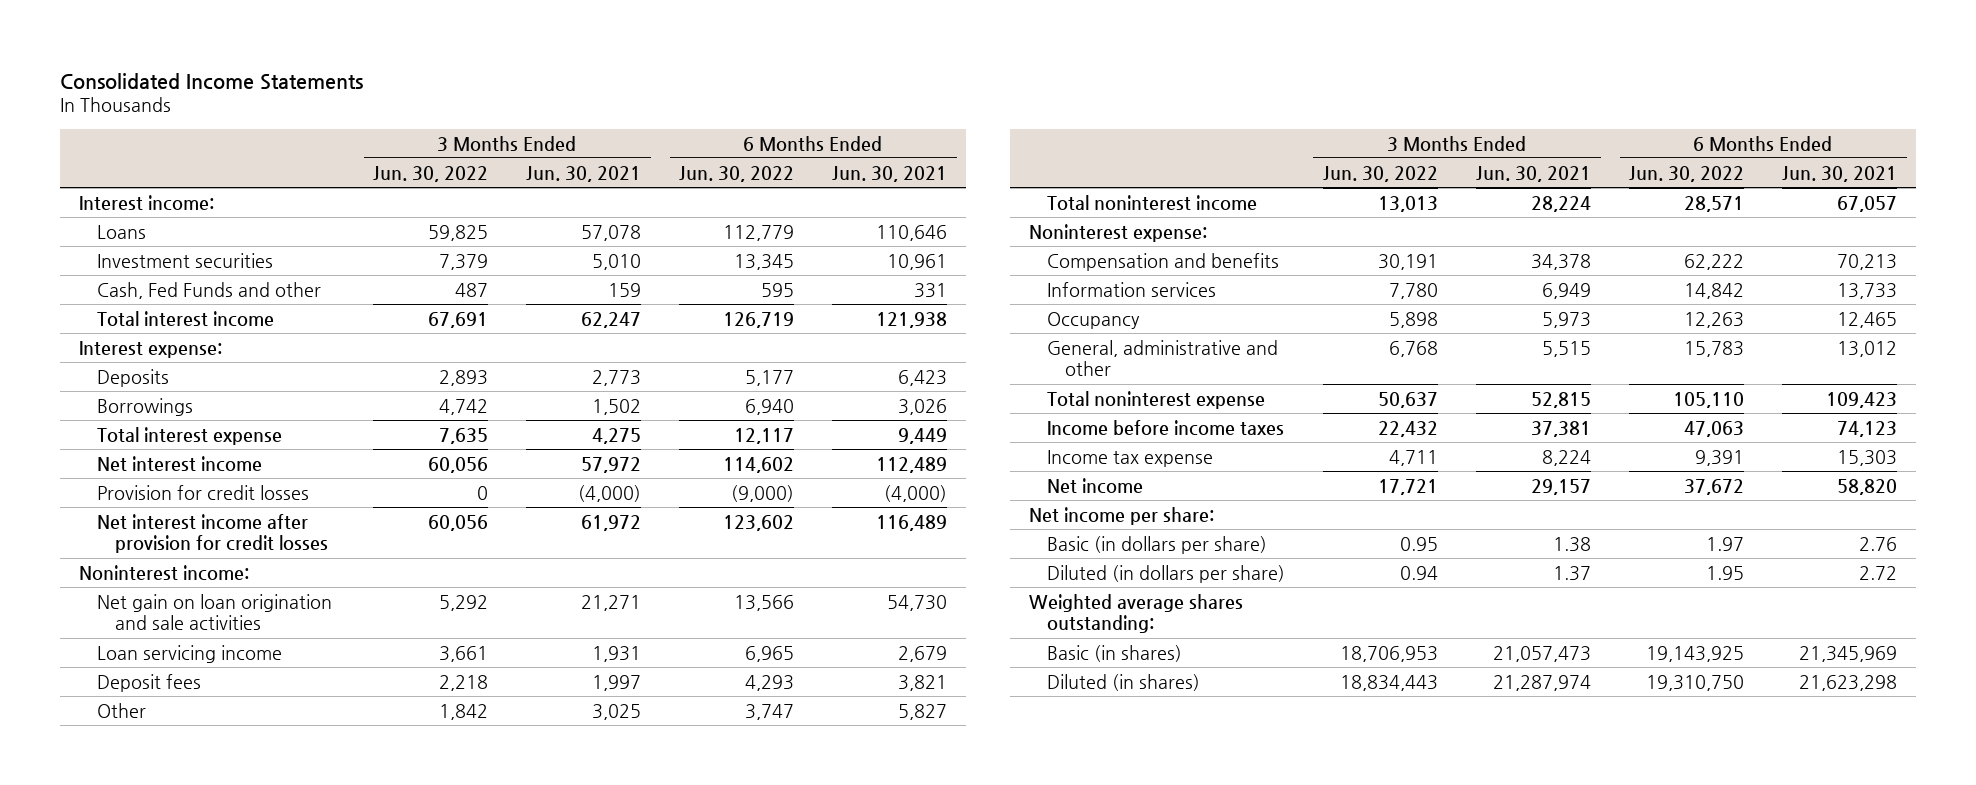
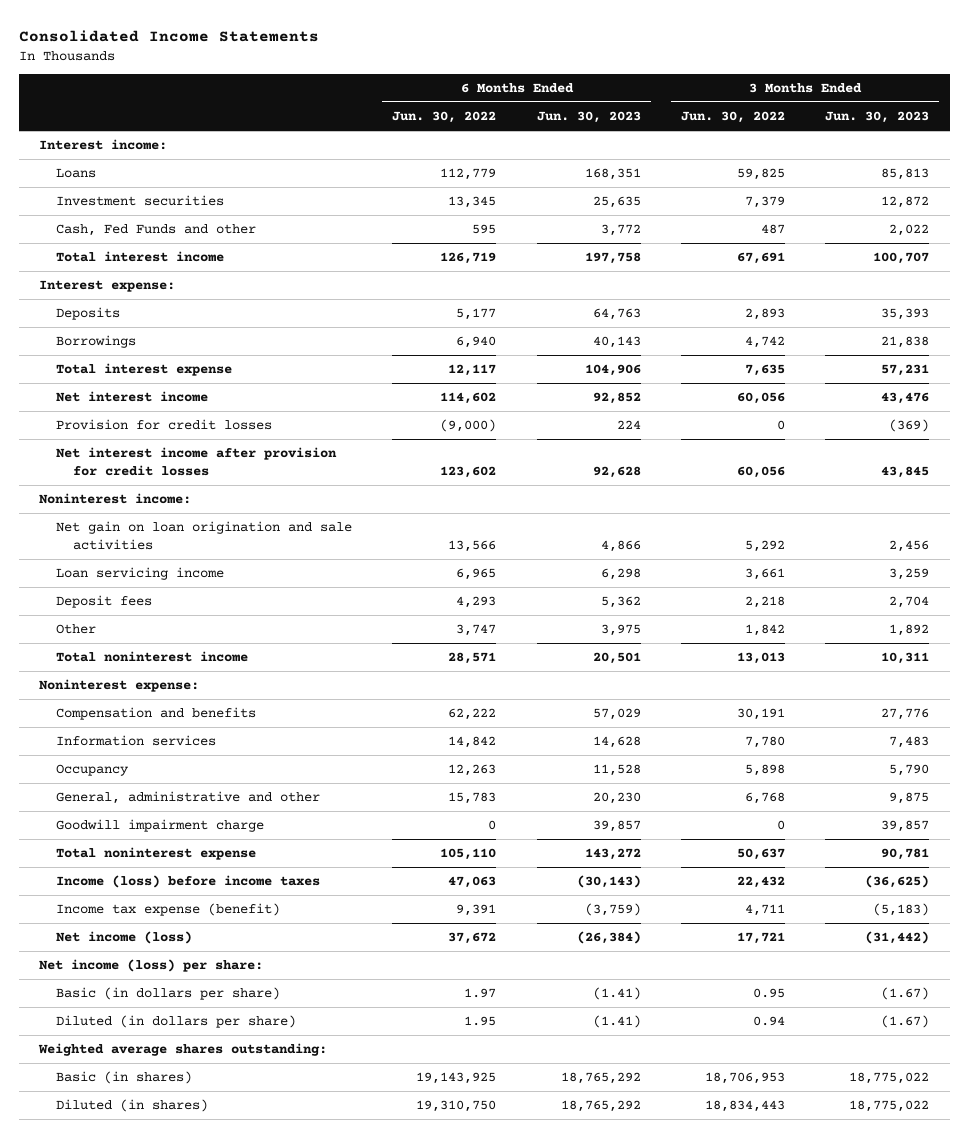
- | 3 Months Ended Jun. 30, 2022 | 3 Months Ended Jun. 30, 2021 | 6 Months Ended Jun. 30, 2022 | 6 Months Ended Jun. 30, 2021
+ | 6 Months Ended Jun. 30, 2022 | 6 Months Ended Jun. 30, 2023 | 3 Months Ended Jun. 30, 2022 | 3 Months Ended Jun. 30, 2023
+ Goodwill impairment charge | 0 | 39,857 | 0 | 39,857
- Income before income taxes | 22,432 | 37,381 | 47,063 | 74,123
- Income tax expense | 4,711 | 8,224 | 9,391 | 15,303
- Net income | 17,721 | 29,157 | 37,672 | 58,820
- Net income per share:
+ Income (loss) before income taxes | 47,063 | (30,143) | 22,432 | (36,625)
+ Income tax expense (benefit) | 9,391 | (3,759) | 4,711 | (5,183)
+ Net income (loss) | 37,672 | (26,384) | 17,721 | (31,442)
+ Net income (loss) per share:

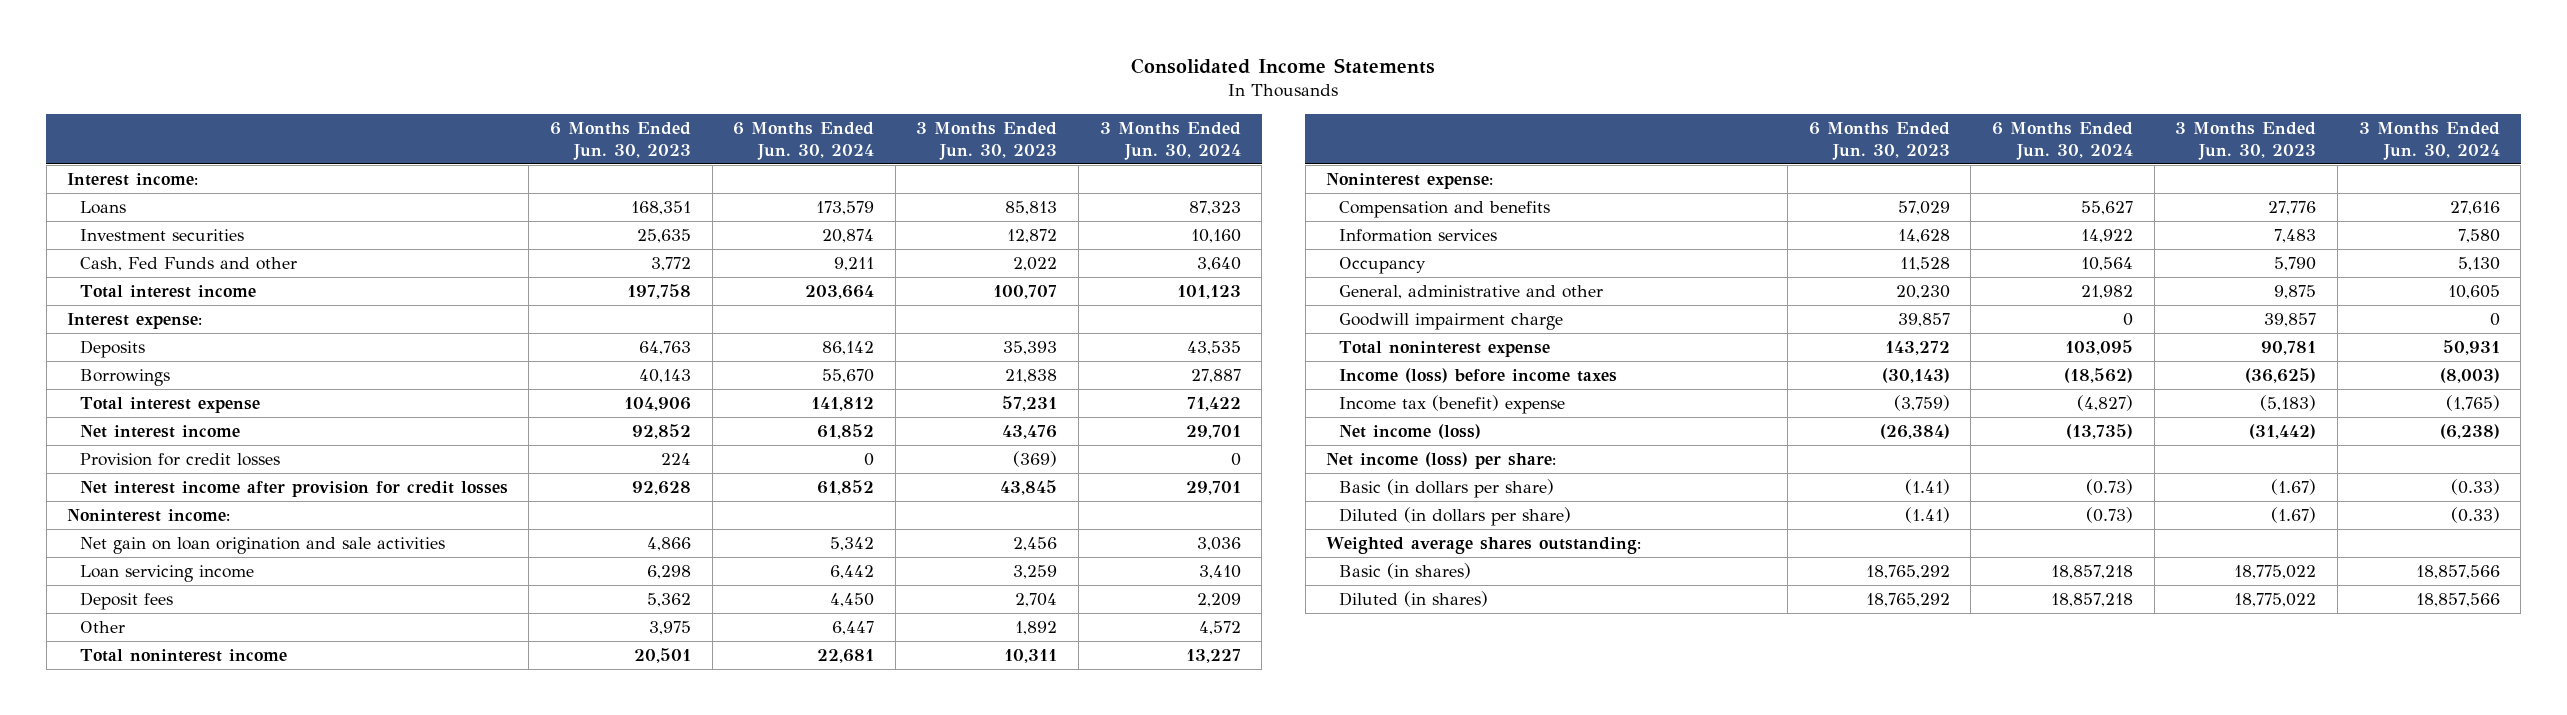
- | 6 Months Ended Jun. 30, 2022 | 6 Months Ended Jun. 30, 2023 | 3 Months Ended Jun. 30, 2022 | 3 Months Ended Jun. 30, 2023
+ | 6 Months Ended Jun. 30, 2023 | 6 Months Ended Jun. 30, 2024 | 3 Months Ended Jun. 30, 2023 | 3 Months Ended Jun. 30, 2024
- Income tax expense (benefit) | 9,391 | (3,759) | 4,711 | (5,183)
+ Income tax (benefit) expense | (3,759) | (4,827) | (5,183) | (1,765)

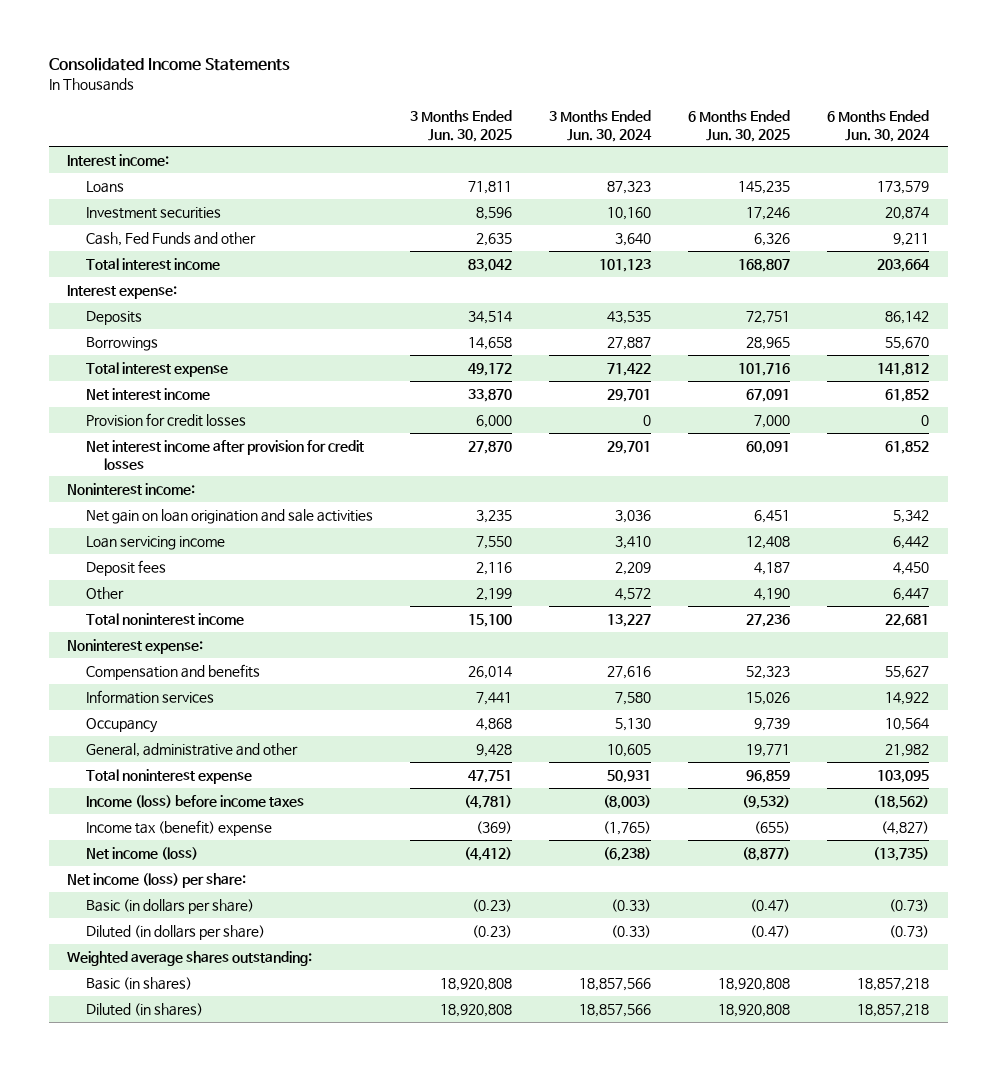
- | 6 Months Ended Jun. 30, 2023 | 6 Months Ended Jun. 30, 2024 | 3 Months Ended Jun. 30, 2023 | 3 Months Ended Jun. 30, 2024
+ | 3 Months Ended Jun. 30, 2025 | 3 Months Ended Jun. 30, 2024 | 6 Months Ended Jun. 30, 2025 | 6 Months Ended Jun. 30, 2024
- Goodwill impairment charge | 39,857 | 0 | 39,857 | 0

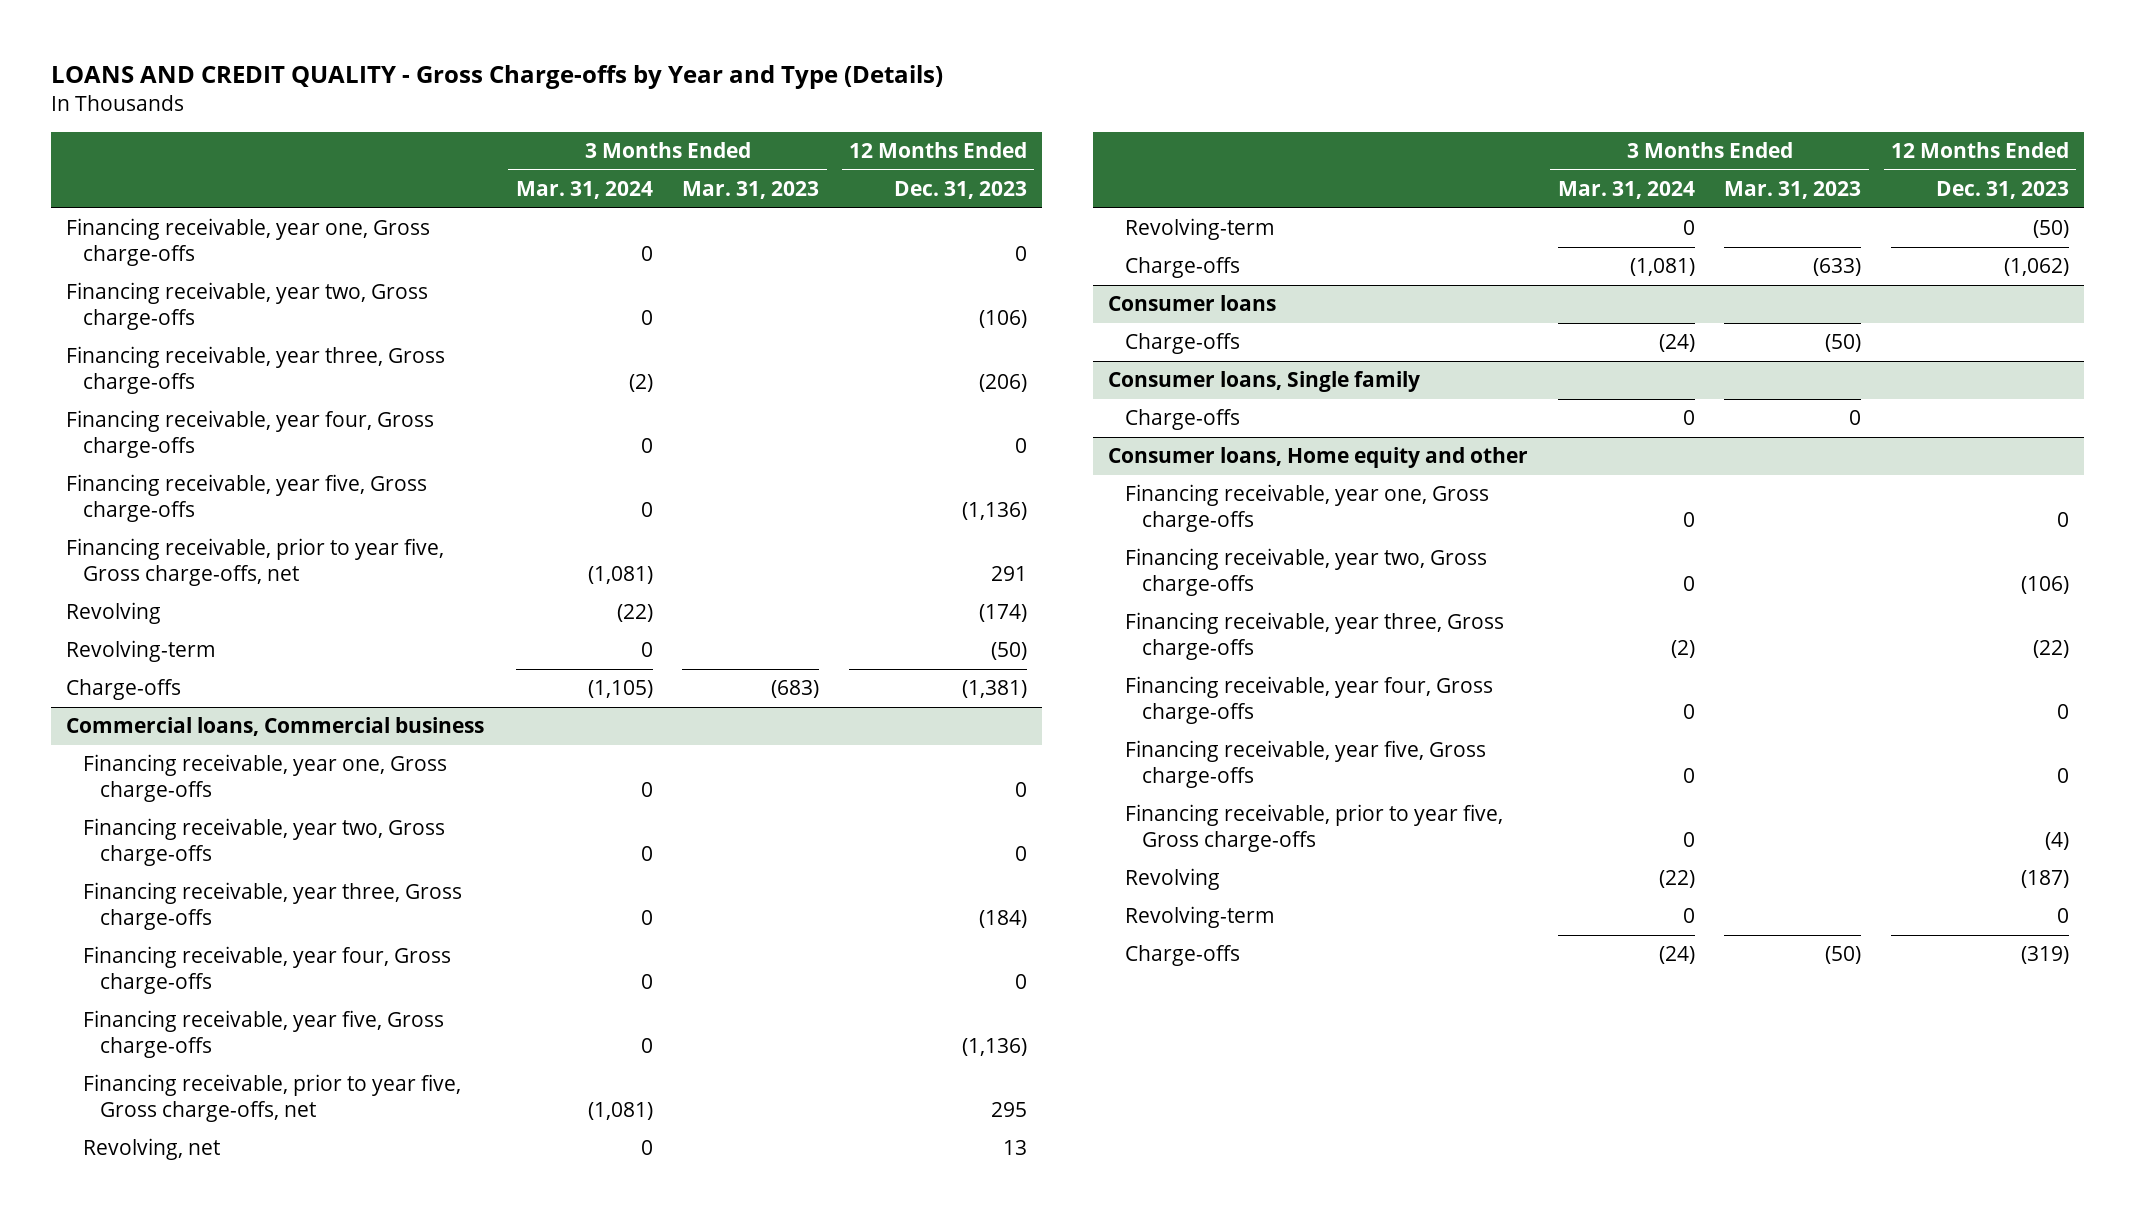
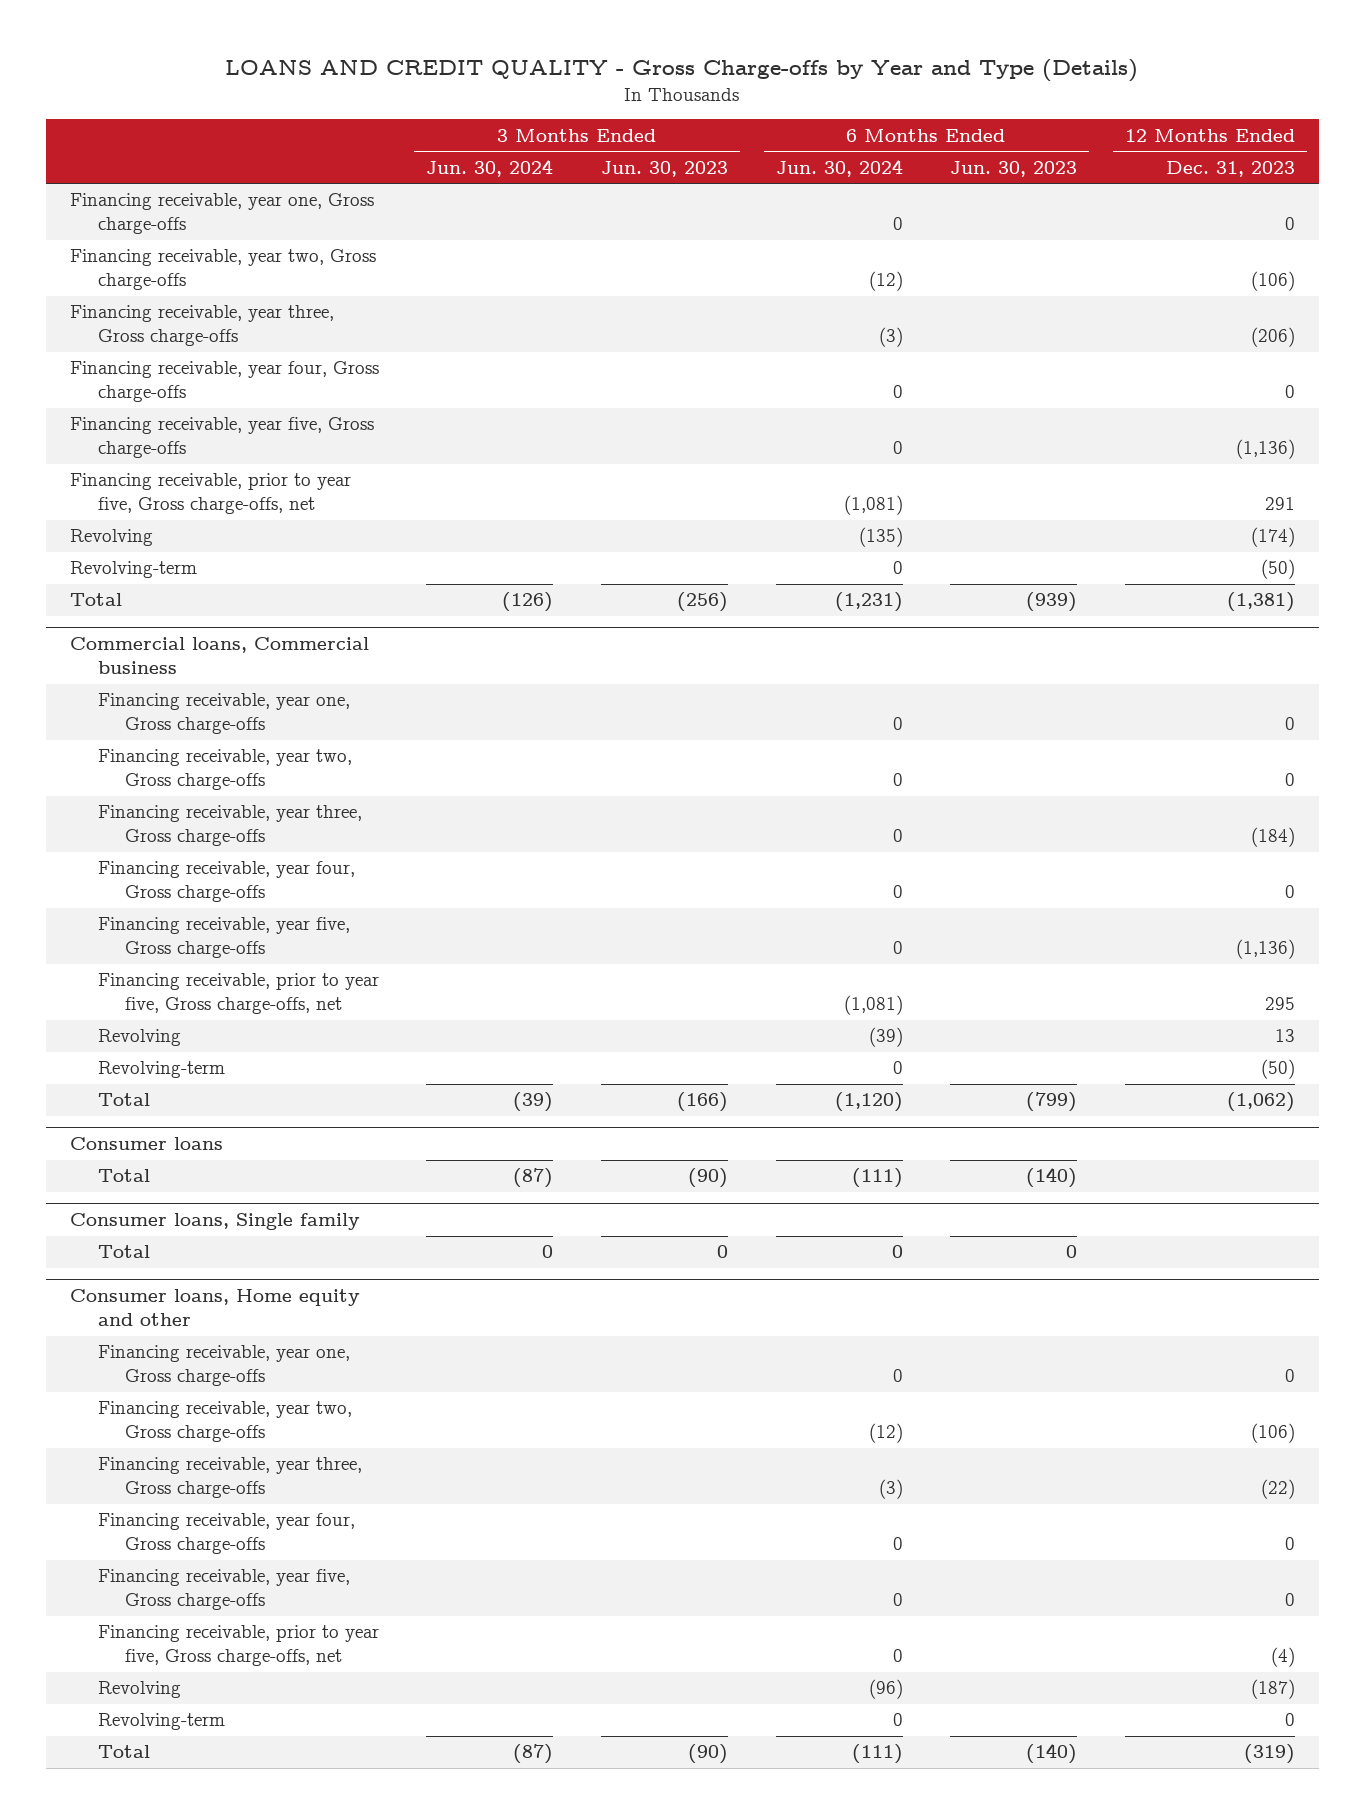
- | 3 Months Ended Mar. 31, 2024 | 3 Months Ended Mar. 31, 2023 | 12 Months Ended Dec. 31, 2023
+ | 3 Months Ended Jun. 30, 2024 | 3 Months Ended Jun. 30, 2023 | 6 Months Ended Jun. 30, 2024 | 6 Months Ended Jun. 30, 2023 | 12 Months Ended Dec. 31, 2023
- Charge-offs | (1,105) | (683) | (1,381)
+ Total | (126) | (256) | (1,231) | (939) | (1,381)
@ Commercial loans, Commercial business
- Revolving, net | 0 | | 13
+ Revolving | | | (39) | | 13
- Charge-offs | (1,081) | (633) | (1,062)
+ Total | (39) | (166) | (1,120) | (799) | (1,062)
@ Consumer loans
- Charge-offs | (24) | (50) |
+ Total | (87) | (90) | (111) | (140) |
@ Consumer loans, Single family
- Charge-offs | 0 | 0 |
+ Total | 0 | 0 | 0 | 0 |
@ Consumer loans, Home equity and other
- Financing receivable, prior to year five, Gross charge-offs | 0 | | (4)
+ Financing receivable, prior to year five, Gross charge-offs, net | | | 0 | | (4)
- Charge-offs | (24) | (50) | (319)
+ Total | (87) | (90) | (111) | (140) | (319)

